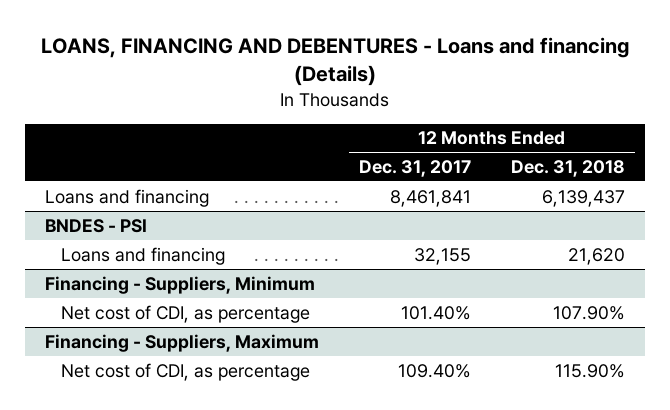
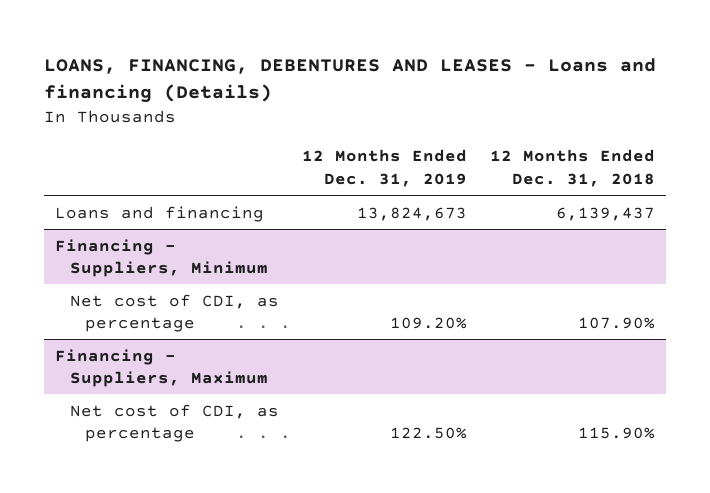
- LOANS, FINANCING AND DEBENTURES - Loans and financing (Details)
+ LOANS, FINANCING, DEBENTURES AND LEASES - Loans and financing (Details)
- | 12 Months Ended Dec. 31, 2017 | 12 Months Ended Dec. 31, 2018
+ | 12 Months Ended Dec. 31, 2019 | 12 Months Ended Dec. 31, 2018
- BNDES - PSI
- Loans and financing | 32,155 | 21,620

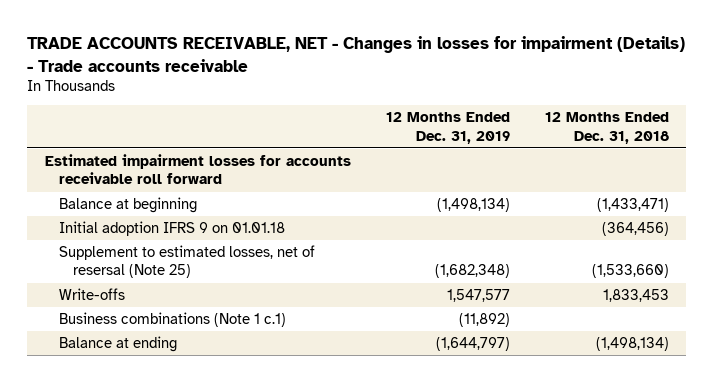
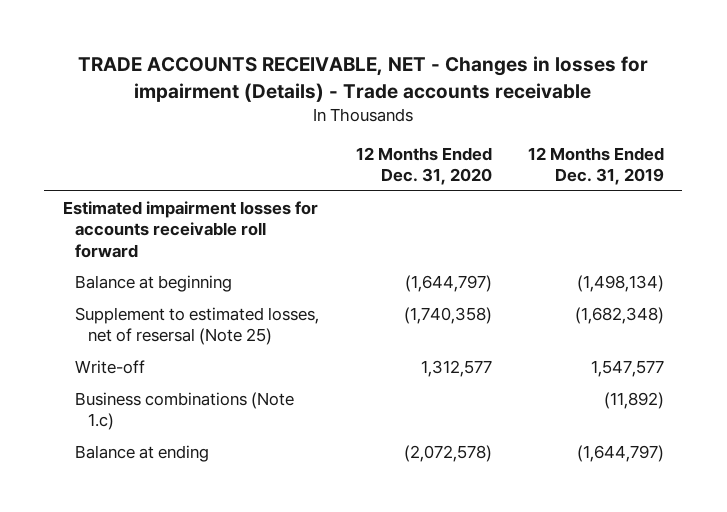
- | 12 Months Ended Dec. 31, 2019 | 12 Months Ended Dec. 31, 2018
+ | 12 Months Ended Dec. 31, 2020 | 12 Months Ended Dec. 31, 2019
- Initial adoption IFRS 9 on 01.01.18 | | (364,456)
- Write-offs | 1,547,577 | 1,833,453
- Business combinations (Note 1 c.1) | (11,892) |
+ Write-off | 1,312,577 | 1,547,577
+ Business combinations (Note 1.c) | | (11,892)

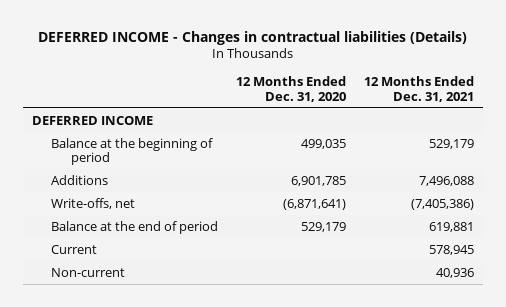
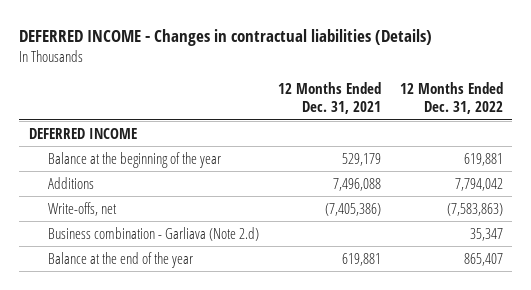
- | 12 Months Ended Dec. 31, 2020 | 12 Months Ended Dec. 31, 2021
+ | 12 Months Ended Dec. 31, 2021 | 12 Months Ended Dec. 31, 2022
- Balance at the beginning of period | 499,035 | 529,179
+ Balance at the beginning of the year | 529,179 | 619,881
- Balance at the end of period | 529,179 | 619,881
- Current | | 578,945
- Non-current | | 40,936
+ Business combination - Garliava (Note 2.d) | | 35,347
+ Balance at the end of the year | 619,881 | 865,407

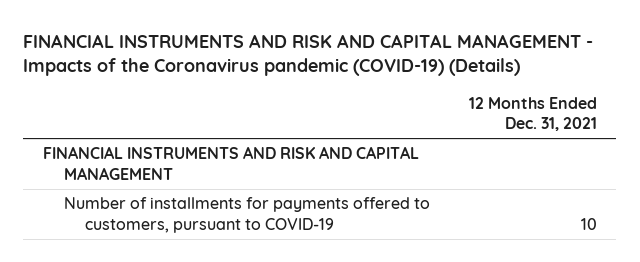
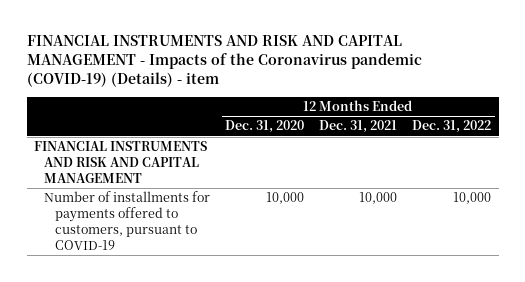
- FINANCIAL INSTRUMENTS AND RISK AND CAPITAL MANAGEMENT - Impacts of the Coronavirus pandemic (COVID-19) (Details)
+ FINANCIAL INSTRUMENTS AND RISK AND CAPITAL MANAGEMENT - Impacts of the Coronavirus pandemic (COVID-19) (Details) - item
- | 12 Months Ended Dec. 31, 2021
+ | 12 Months Ended Dec. 31, 2020 | 12 Months Ended Dec. 31, 2021 | 12 Months Ended Dec. 31, 2022
- Number of installments for payments offered to customers, pursuant to COVID-19 | 10
+ Number of installments for payments offered to customers, pursuant to COVID-19 | 10,000 | 10,000 | 10,000

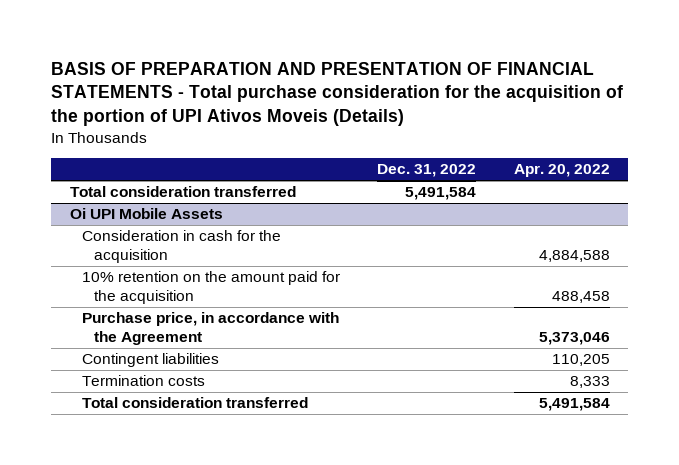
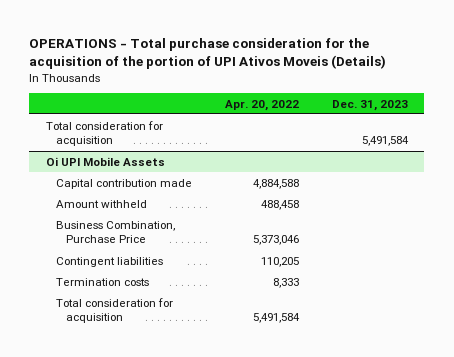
- BASIS OF PREPARATION AND PRESENTATION OF FINANCIAL STATEMENTS - Total purchase consideration for the acquisition of the portion of UPI Ativos Moveis (Details)
+ OPERATIONS - Total purchase consideration for the acquisition of the portion of UPI Ativos Moveis (Details)
- | Dec. 31, 2022 | Apr. 20, 2022
+ | Apr. 20, 2022 | Dec. 31, 2023
- Total consideration transferred | 5,491,584 |
+ Total consideration for acquisition | | 5,491,584
@ Oi UPI Mobile Assets
- Consideration in cash for the acquisition | | 4,884,588
- 10% retention on the amount paid for the acquisition | | 488,458
- Purchase price, in accordance with the Agreement | | 5,373,046
+ Capital contribution made | 4,884,588 |
+ Amount withheld | 488,458 |
+ Business Combination, Purchase Price | 5,373,046 |
- Total consideration transferred | | 5,491,584
+ Total consideration for acquisition | 5,491,584 |

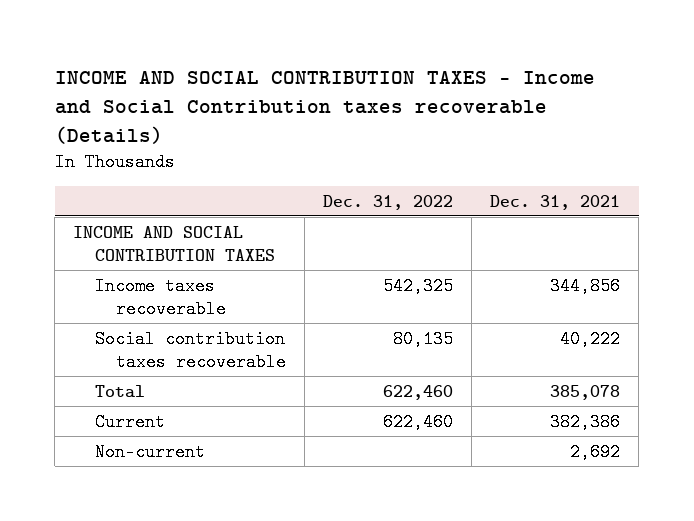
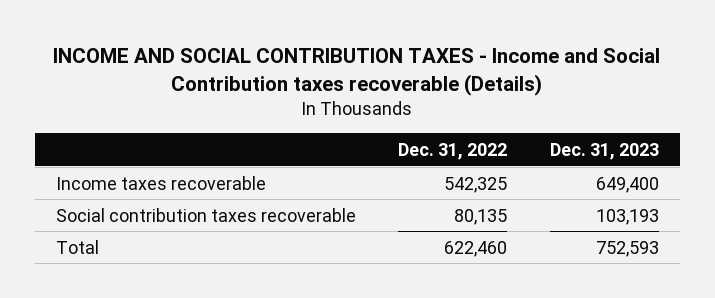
- | Dec. 31, 2022 | Dec. 31, 2021
+ | Dec. 31, 2022 | Dec. 31, 2023
- INCOME AND SOCIAL CONTRIBUTION TAXES
- Current | 622,460 | 382,386
- Non-current | | 2,692

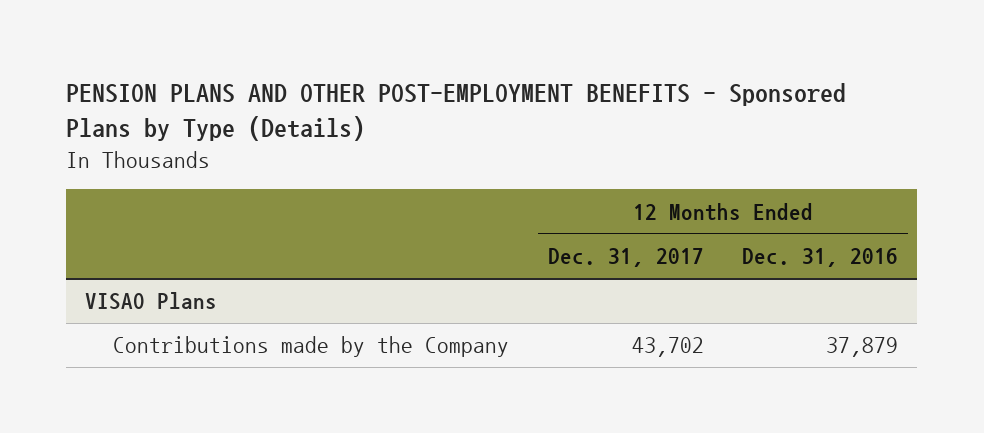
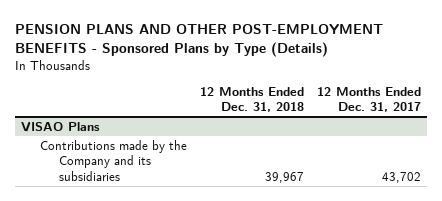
- | 12 Months Ended Dec. 31, 2017 | 12 Months Ended Dec. 31, 2016
+ | 12 Months Ended Dec. 31, 2018 | 12 Months Ended Dec. 31, 2017
@ VISAO Plans
- Contributions made by the Company | 43,702 | 37,879
+ Contributions made by the Company and its subsidiaries | 39,967 | 43,702

